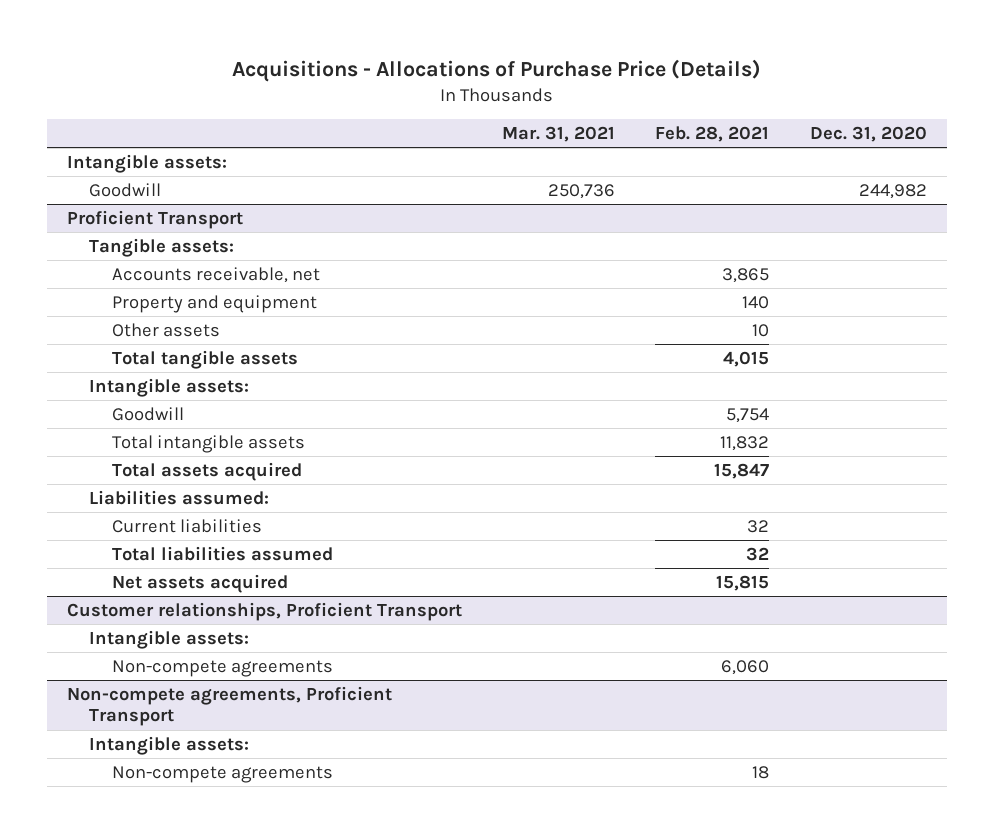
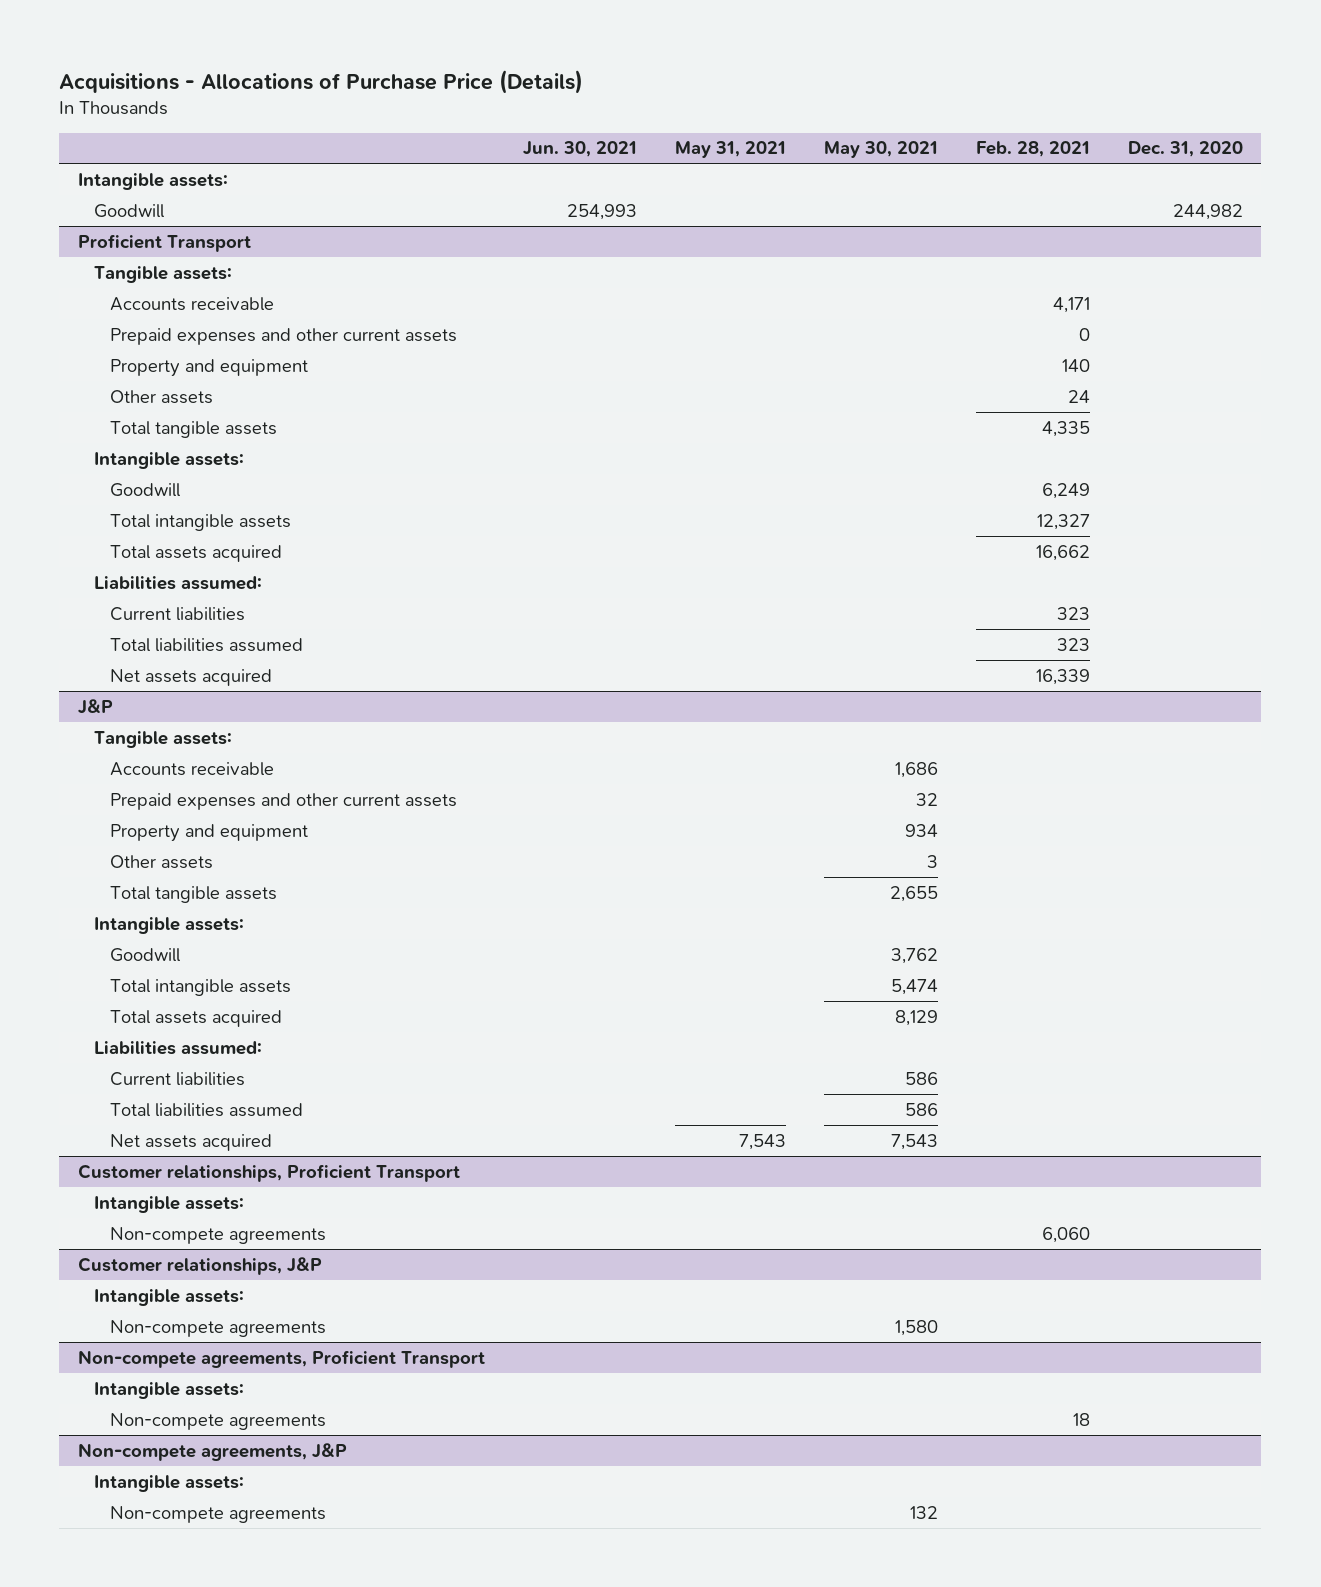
- | Mar. 31, 2021 | Feb. 28, 2021 | Dec. 31, 2020
+ | Jun. 30, 2021 | May 31, 2021 | May 30, 2021 | Feb. 28, 2021 | Dec. 31, 2020
@ Proficient Transport
- Accounts receivable, net | | 3,865 |
+ Accounts receivable | | | | 4,171 |
+ Prepaid expenses and other current assets | | | | 0 |
- Other assets | | 10 |
- Total tangible assets | | 4,015 |
+ Other assets | | | | 24 |
+ Total tangible assets | | | | 4,335 |
- Goodwill | | 5,754 |
- Total intangible assets | | 11,832 |
- Total assets acquired | | 15,847 |
+ Goodwill | | | | 6,249 |
+ Total intangible assets | | | | 12,327 |
+ Total assets acquired | | | | 16,662 |
- Current liabilities | | 32 |
- Total liabilities assumed | | 32 |
- Net assets acquired | | 15,815 |
+ Current liabilities | | | | 323 |
+ Total liabilities assumed | | | | 323 |
+ Net assets acquired | | | | 16,339 |
+ J&P
+ Tangible assets:
+ Accounts receivable | | | 1,686 | |
+ Prepaid expenses and other current assets | | | 32 | |
+ Property and equipment | | | 934 | |
+ Other assets | | | 3 | |
+ Total tangible assets | | | 2,655 | |
+ Intangible assets:
+ Goodwill | | | 3,762 | |
+ Total intangible assets | | | 5,474 | |
+ Total assets acquired | | | 8,129 | |
+ Liabilities assumed:
+ Current liabilities | | | 586 | |
+ Total liabilities assumed | | | 586 | |
+ Net assets acquired | | 7,543 | 7,543 | |
+ Customer relationships, J&P
+ Intangible assets:
+ Non-compete agreements | | | 1,580 | |
+ Non-compete agreements, J&P
+ Intangible assets:
+ Non-compete agreements | | | 132 | |

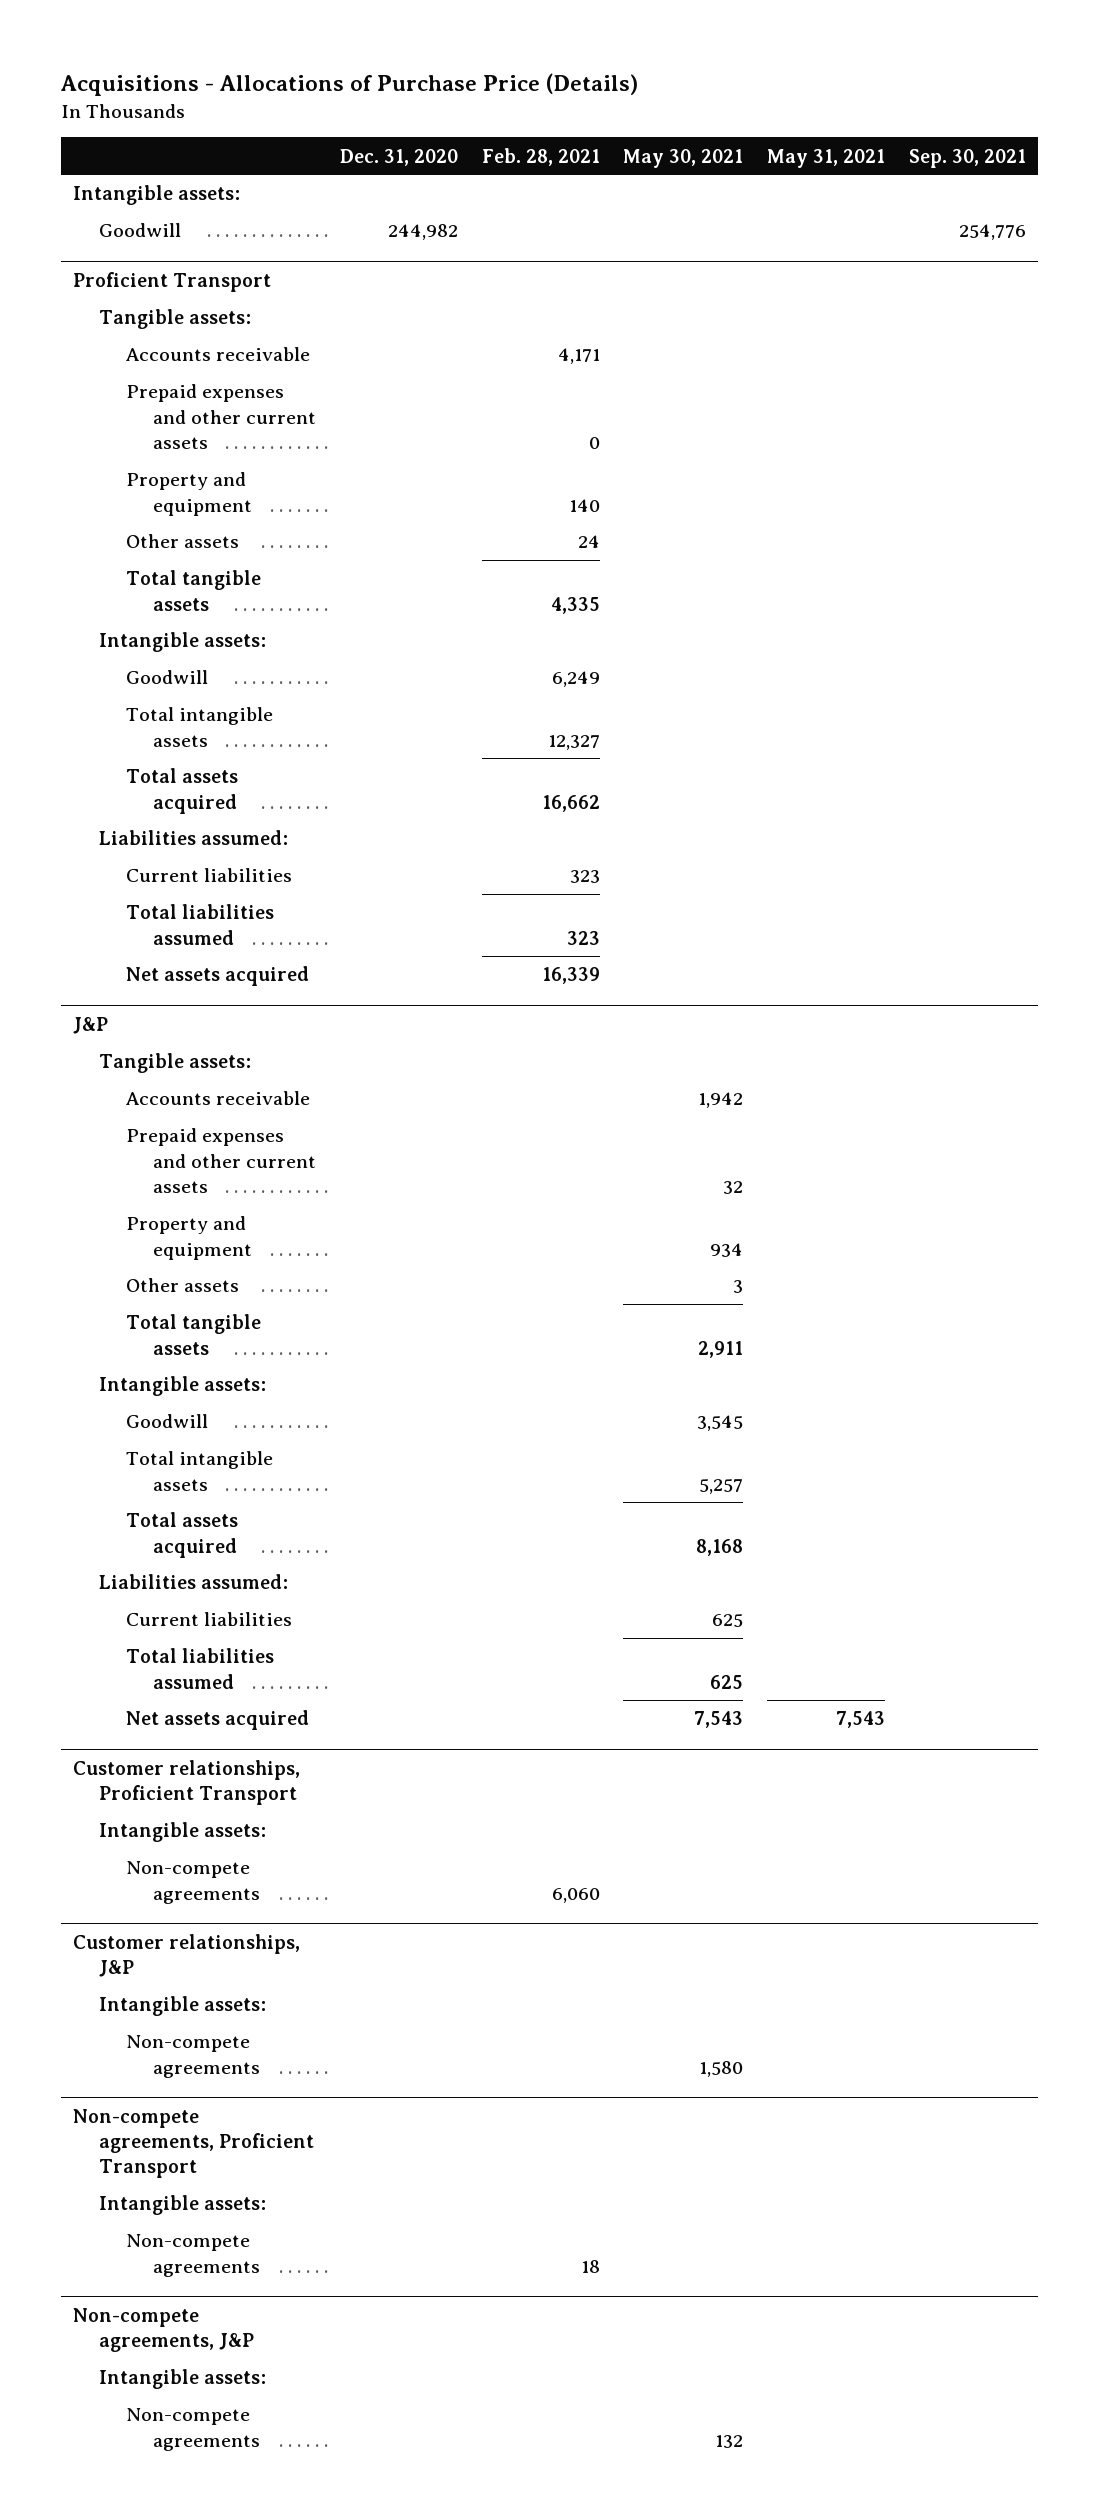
- | Jun. 30, 2021 | May 31, 2021 | May 30, 2021 | Feb. 28, 2021 | Dec. 31, 2020
+ | Dec. 31, 2020 | Feb. 28, 2021 | May 30, 2021 | May 31, 2021 | Sep. 30, 2021
@ J&P
- Accounts receivable | | | 1,686 | |
+ Accounts receivable | | | 1,942 | |
- Total tangible assets | | | 2,655 | |
+ Total tangible assets | | | 2,911 | |
- Goodwill | | | 3,762 | |
- Total intangible assets | | | 5,474 | |
- Total assets acquired | | | 8,129 | |
+ Goodwill | | | 3,545 | |
+ Total intangible assets | | | 5,257 | |
+ Total assets acquired | | | 8,168 | |
- Current liabilities | | | 586 | |
- Total liabilities assumed | | | 586 | |
+ Current liabilities | | | 625 | |
+ Total liabilities assumed | | | 625 | |

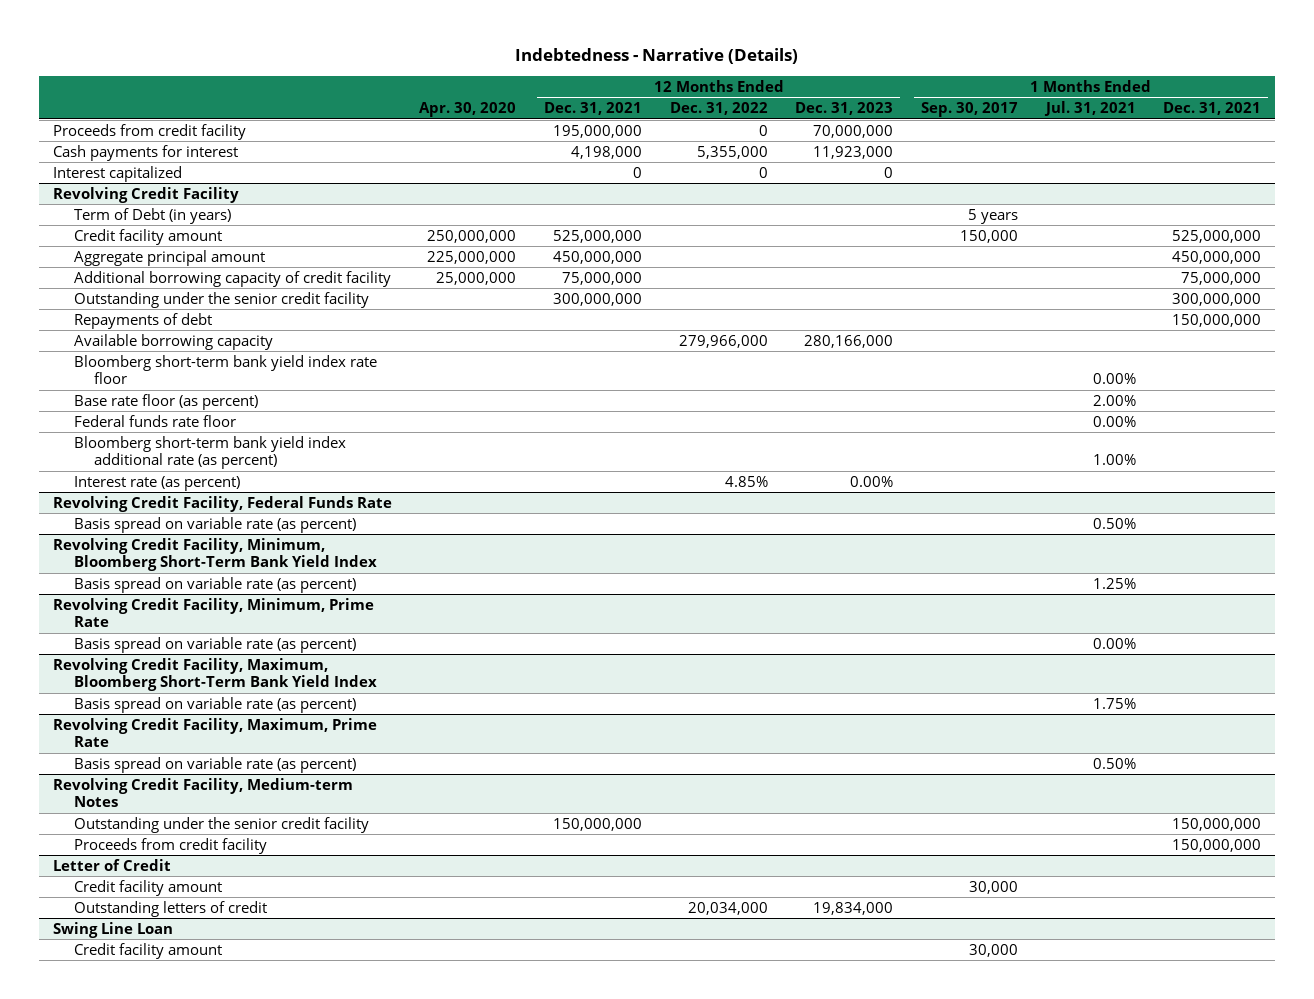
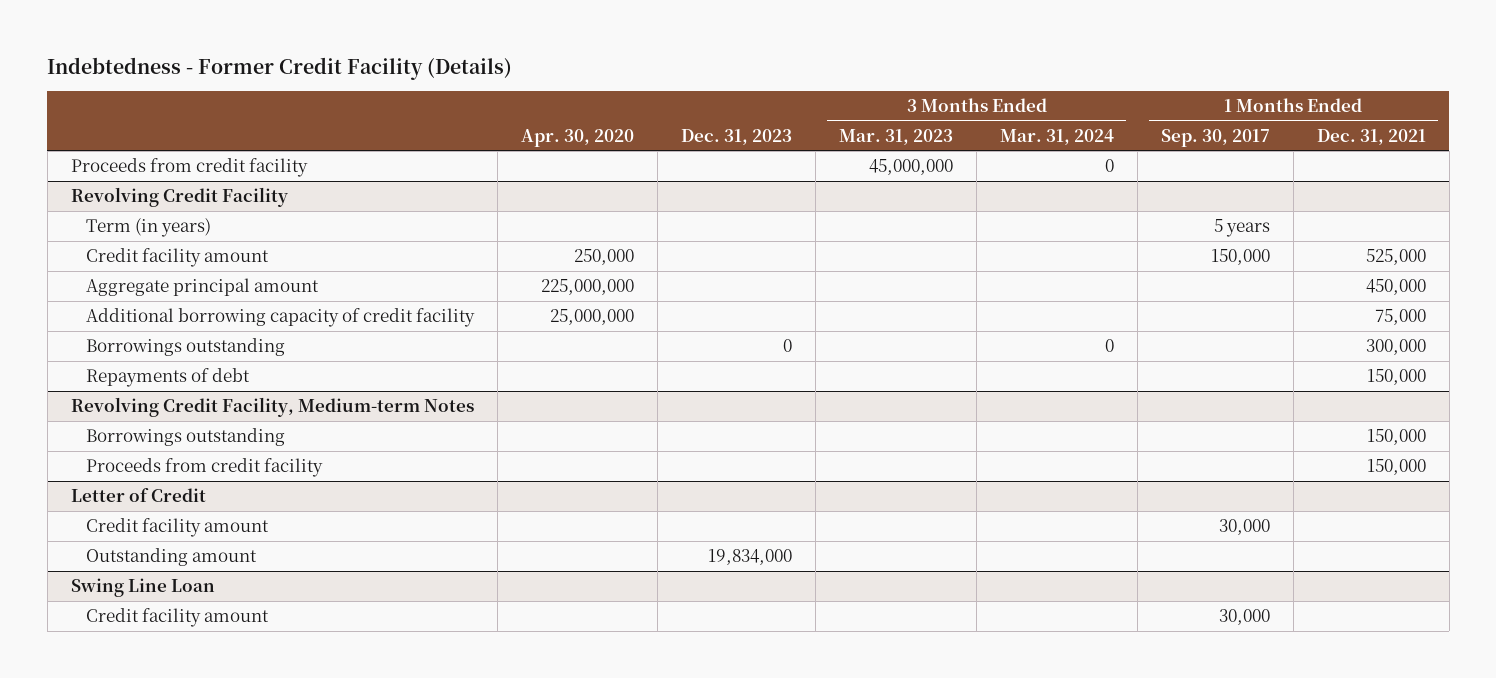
- Indebtedness - Narrative (Details)
+ Indebtedness - Former Credit Facility (Details)
- | Apr. 30, 2020 | 12 Months Ended Dec. 31, 2021 | 12 Months Ended Dec. 31, 2022 | 12 Months Ended Dec. 31, 2023 | 1 Months Ended Sep. 30, 2017 | 1 Months Ended Jul. 31, 2021 | 1 Months Ended Dec. 31, 2021
+ | Apr. 30, 2020 | Dec. 31, 2023 | 3 Months Ended Mar. 31, 2023 | 3 Months Ended Mar. 31, 2024 | 1 Months Ended Sep. 30, 2017 | 1 Months Ended Dec. 31, 2021
- Cash payments for interest | | 4,198,000 | 5,355,000 | 11,923,000 | | |
- Interest capitalized | | 0 | 0 | 0 | | |
@ Revolving Credit Facility
- Term of Debt (in years) | | | | | 5 years | |
- Credit facility amount | 250,000,000 | 525,000,000 | | | 150,000 | | 525,000,000
- Aggregate principal amount | 225,000,000 | 450,000,000 | | | | | 450,000,000
- Additional borrowing capacity of credit facility | 25,000,000 | 75,000,000 | | | | | 75,000,000
- Outstanding under the senior credit facility | | 300,000,000 | | | | | 300,000,000
- Repayments of debt | | | | | | | 150,000,000
- Available borrowing capacity | | | 279,966,000 | 280,166,000 | | |
- Bloomberg short-term bank yield index rate floor | | | | | | 0.00% |
- Base rate floor (as percent) | | | | | | 2.00% |
- Federal funds rate floor | | | | | | 0.00% |
- Bloomberg short-term bank yield index additional rate (as percent) | | | | | | 1.00% |
- Interest rate (as percent) | | | 4.85% | 0.00% | | |
- Revolving Credit Facility, Federal Funds Rate
- Basis spread on variable rate (as percent) | | | | | | 0.50% |
- Revolving Credit Facility, Minimum, Bloomberg Short-Term Bank Yield Index
- Basis spread on variable rate (as percent) | | | | | | 1.25% |
- Revolving Credit Facility, Minimum, Prime Rate
- Basis spread on variable rate (as percent) | | | | | | 0.00% |
- Revolving Credit Facility, Maximum, Bloomberg Short-Term Bank Yield Index
- Basis spread on variable rate (as percent) | | | | | | 1.75% |
- Revolving Credit Facility, Maximum, Prime Rate
- Basis spread on variable rate (as percent) | | | | | | 0.50% |
@ Revolving Credit Facility
+ Term (in years) | | | | | 5 years |
+ Credit facility amount | 250,000 | | | | 150,000 | 525,000
+ Aggregate principal amount | 225,000,000 | | | | | 450,000
+ Additional borrowing capacity of credit facility | 25,000,000 | | | | | 75,000
+ Borrowings outstanding | | 0 | | 0 | | 300,000
+ Repayments of debt | | | | | | 150,000
@ Revolving Credit Facility, Medium-term Notes
- Outstanding under the senior credit facility | | 150,000,000 | | | | | 150,000,000
- Proceeds from credit facility | | | | | | | 150,000,000
+ Borrowings outstanding | | | | | | 150,000
+ Proceeds from credit facility | | | | | | 150,000
@ Letter of Credit
- Outstanding letters of credit | | | 20,034,000 | 19,834,000 | | |
+ Outstanding amount | | 19,834,000 | | | |

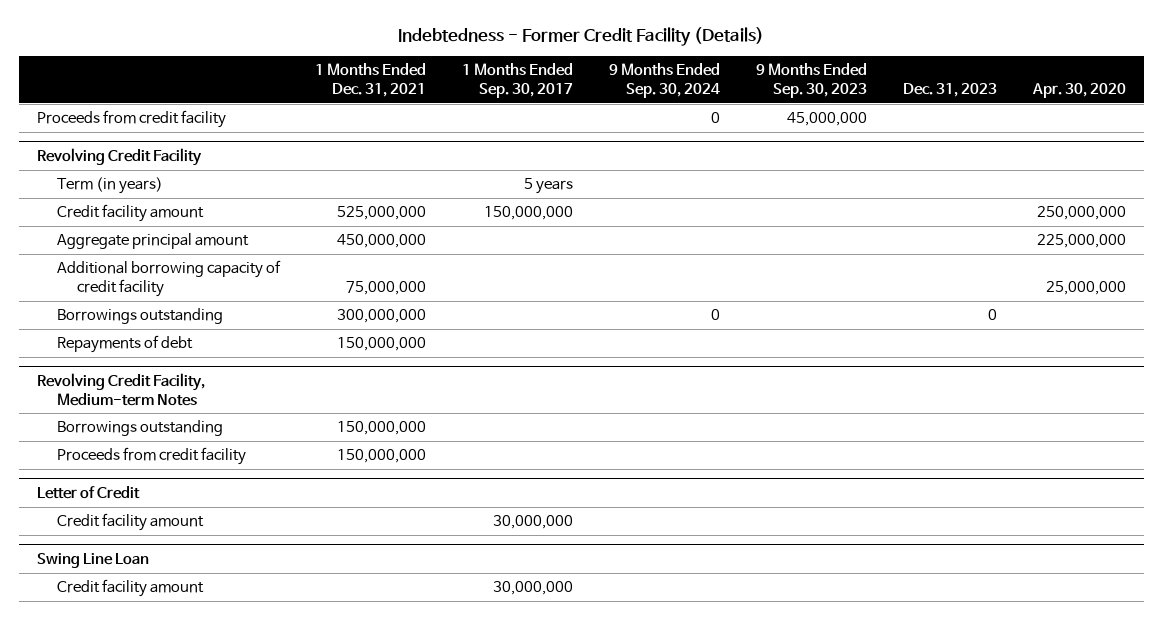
- | Apr. 30, 2020 | Dec. 31, 2023 | 3 Months Ended Mar. 31, 2023 | 3 Months Ended Mar. 31, 2024 | 1 Months Ended Sep. 30, 2017 | 1 Months Ended Dec. 31, 2021
+ | 1 Months Ended Dec. 31, 2021 | 1 Months Ended Sep. 30, 2017 | 9 Months Ended Sep. 30, 2024 | 9 Months Ended Sep. 30, 2023 | Dec. 31, 2023 | Apr. 30, 2020
@ Revolving Credit Facility
- Credit facility amount | 250,000 | | | | 150,000 | 525,000
- Aggregate principal amount | 225,000,000 | | | | | 450,000
- Additional borrowing capacity of credit facility | 25,000,000 | | | | | 75,000
- Borrowings outstanding | | 0 | | 0 | | 300,000
- Repayments of debt | | | | | | 150,000
+ Credit facility amount | 525,000,000 | 150,000,000 | | | | 250,000,000
+ Aggregate principal amount | 450,000,000 | | | | | 225,000,000
+ Additional borrowing capacity of credit facility | 75,000,000 | | | | | 25,000,000
+ Borrowings outstanding | 300,000,000 | | 0 | | 0 |
+ Repayments of debt | 150,000,000 | | | | |
@ Revolving Credit Facility, Medium-term Notes
- Borrowings outstanding | | | | | | 150,000
- Proceeds from credit facility | | | | | | 150,000
+ Borrowings outstanding | 150,000,000 | | | | |
+ Proceeds from credit facility | 150,000,000 | | | | |
@ Letter of Credit
- Credit facility amount | | | | | 30,000 |
- Outstanding amount | | 19,834,000 | | | |
+ Credit facility amount | | 30,000,000 | | | |
@ Swing Line Loan
- Credit facility amount | | | | | 30,000 |
+ Credit facility amount | | 30,000,000 | | | |

